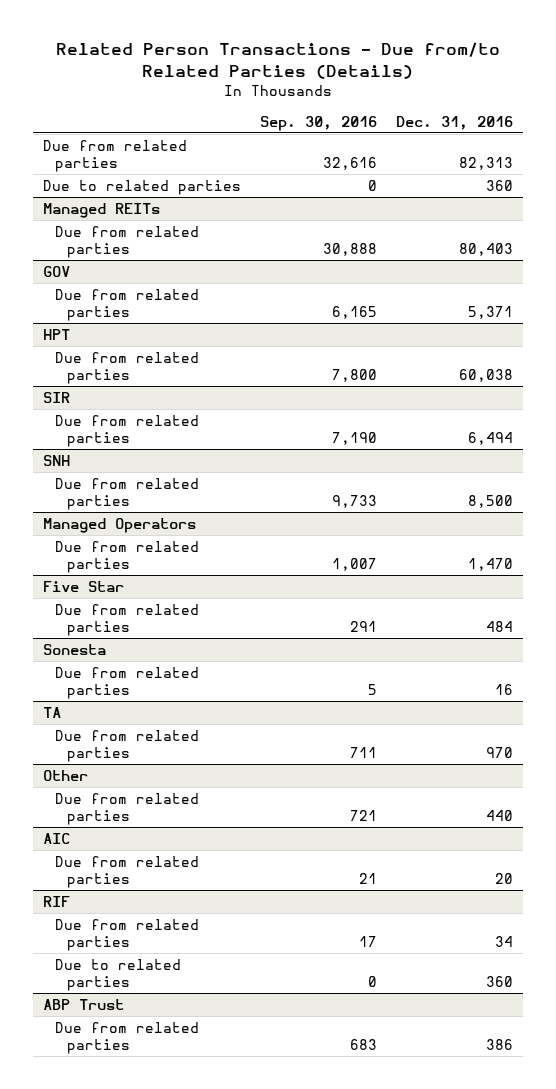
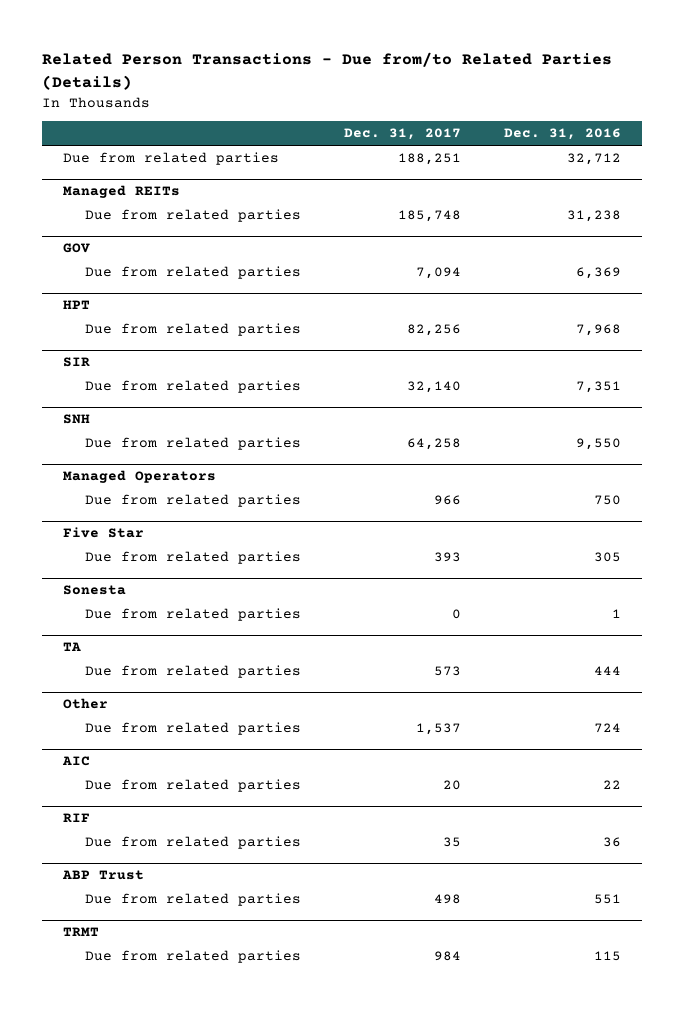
- | Sep. 30, 2016 | Dec. 31, 2016
+ | Dec. 31, 2017 | Dec. 31, 2016
- Due from related parties | 32,616 | 82,313
- Due to related parties | 0 | 360
+ Due from related parties | 188,251 | 32,712
@ Managed REITs
- Due from related parties | 30,888 | 80,403
+ Due from related parties | 185,748 | 31,238
@ GOV
- Due from related parties | 6,165 | 5,371
+ Due from related parties | 7,094 | 6,369
@ HPT
- Due from related parties | 7,800 | 60,038
+ Due from related parties | 82,256 | 7,968
@ SIR
- Due from related parties | 7,190 | 6,494
+ Due from related parties | 32,140 | 7,351
@ SNH
- Due from related parties | 9,733 | 8,500
+ Due from related parties | 64,258 | 9,550
@ Managed Operators
- Due from related parties | 1,007 | 1,470
+ Due from related parties | 966 | 750
@ Five Star
- Due from related parties | 291 | 484
+ Due from related parties | 393 | 305
@ Sonesta
- Due from related parties | 5 | 16
+ Due from related parties | 0 | 1
@ TA
- Due from related parties | 711 | 970
+ Due from related parties | 573 | 444
@ Other
- Due from related parties | 721 | 440
+ Due from related parties | 1,537 | 724
@ AIC
- Due from related parties | 21 | 20
+ Due from related parties | 20 | 22
@ RIF
- Due from related parties | 17 | 34
- Due to related parties | 0 | 360
+ Due from related parties | 35 | 36
@ ABP Trust
- Due from related parties | 683 | 386
+ Due from related parties | 498 | 551
+ TRMT
+ Due from related parties | 984 | 115

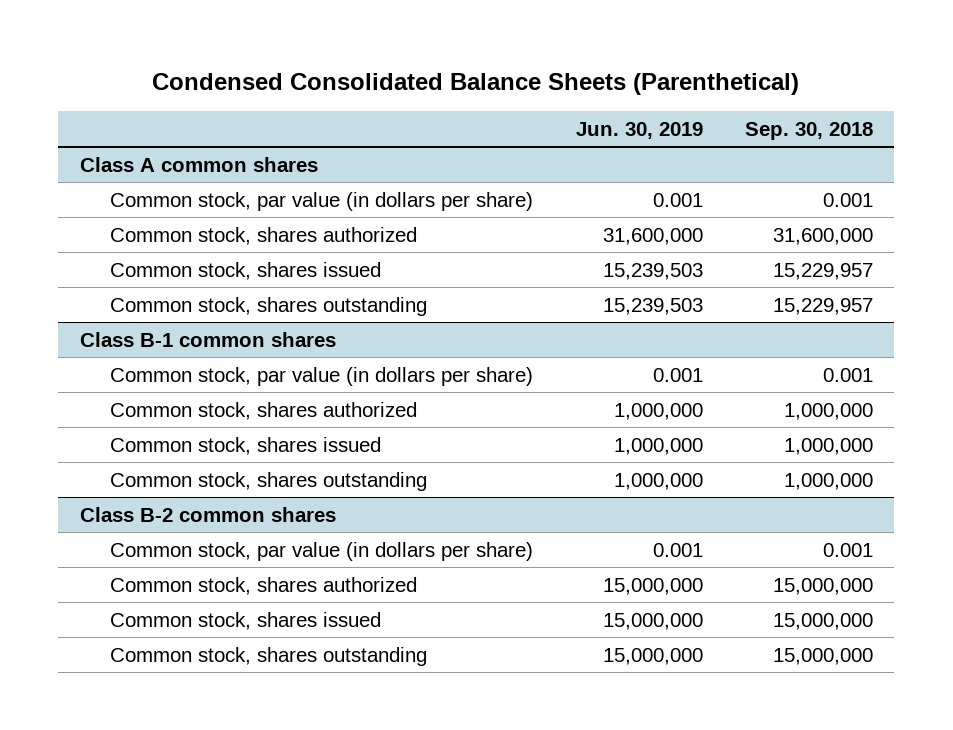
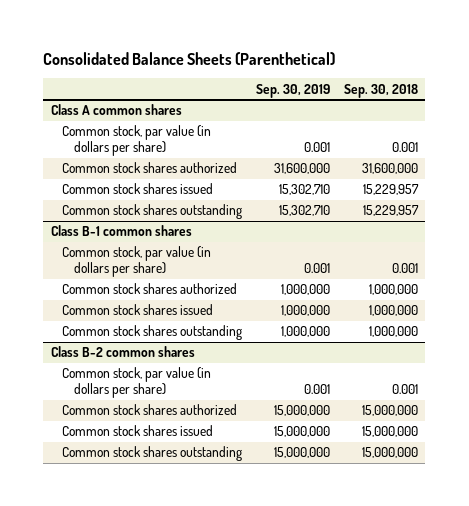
- Condensed Consolidated Balance Sheets (Parenthetical)
+ Consolidated Balance Sheets (Parenthetical)
- | Jun. 30, 2019 | Sep. 30, 2018
+ | Sep. 30, 2019 | Sep. 30, 2018
@ Class A common shares
- Common stock, shares authorized | 31,600,000 | 31,600,000
- Common stock, shares issued | 15,239,503 | 15,229,957
- Common stock, shares outstanding | 15,239,503 | 15,229,957
+ Common stock shares authorized | 31,600,000 | 31,600,000
+ Common stock shares issued | 15,302,710 | 15,229,957
+ Common stock shares outstanding | 15,302,710 | 15,229,957
@ Class B-1 common shares
- Common stock, shares authorized | 1,000,000 | 1,000,000
- Common stock, shares issued | 1,000,000 | 1,000,000
- Common stock, shares outstanding | 1,000,000 | 1,000,000
+ Common stock shares authorized | 1,000,000 | 1,000,000
+ Common stock shares issued | 1,000,000 | 1,000,000
+ Common stock shares outstanding | 1,000,000 | 1,000,000
@ Class B-2 common shares
- Common stock, shares authorized | 15,000,000 | 15,000,000
- Common stock, shares issued | 15,000,000 | 15,000,000
- Common stock, shares outstanding | 15,000,000 | 15,000,000
+ Common stock shares authorized | 15,000,000 | 15,000,000
+ Common stock shares issued | 15,000,000 | 15,000,000
+ Common stock shares outstanding | 15,000,000 | 15,000,000

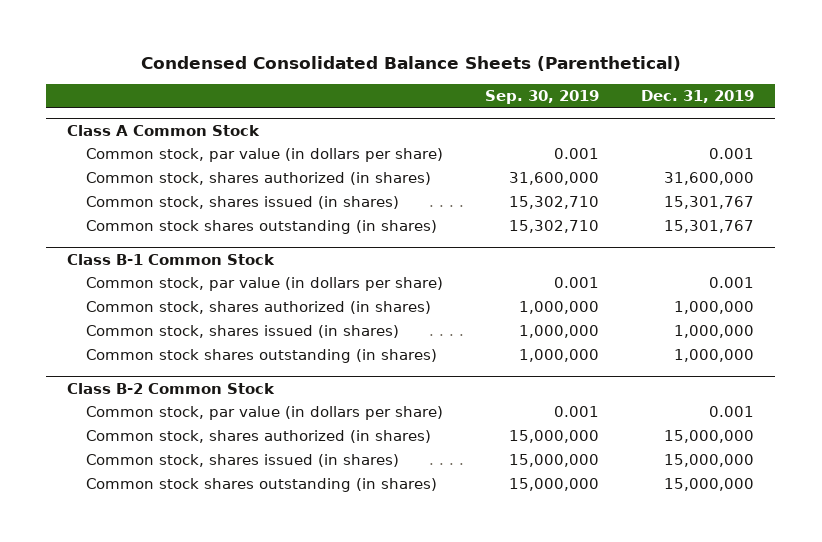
- Consolidated Balance Sheets (Parenthetical)
+ Condensed Consolidated Balance Sheets (Parenthetical)
- | Sep. 30, 2019 | Sep. 30, 2018
+ | Sep. 30, 2019 | Dec. 31, 2019
- Class A common shares
+ Class A Common Stock
- Common stock shares authorized | 31,600,000 | 31,600,000
- Common stock shares issued | 15,302,710 | 15,229,957
- Common stock shares outstanding | 15,302,710 | 15,229,957
- Class B-1 common shares
+ Common stock, shares authorized (in shares) | 31,600,000 | 31,600,000
+ Common stock, shares issued (in shares) | 15,302,710 | 15,301,767
+ Common stock shares outstanding (in shares) | 15,302,710 | 15,301,767
+ Class B-1 Common Stock
- Common stock shares authorized | 1,000,000 | 1,000,000
- Common stock shares issued | 1,000,000 | 1,000,000
- Common stock shares outstanding | 1,000,000 | 1,000,000
- Class B-2 common shares
+ Common stock, shares authorized (in shares) | 1,000,000 | 1,000,000
+ Common stock, shares issued (in shares) | 1,000,000 | 1,000,000
+ Common stock shares outstanding (in shares) | 1,000,000 | 1,000,000
+ Class B-2 Common Stock
- Common stock shares authorized | 15,000,000 | 15,000,000
- Common stock shares issued | 15,000,000 | 15,000,000
- Common stock shares outstanding | 15,000,000 | 15,000,000
+ Common stock, shares authorized (in shares) | 15,000,000 | 15,000,000
+ Common stock, shares issued (in shares) | 15,000,000 | 15,000,000
+ Common stock shares outstanding (in shares) | 15,000,000 | 15,000,000

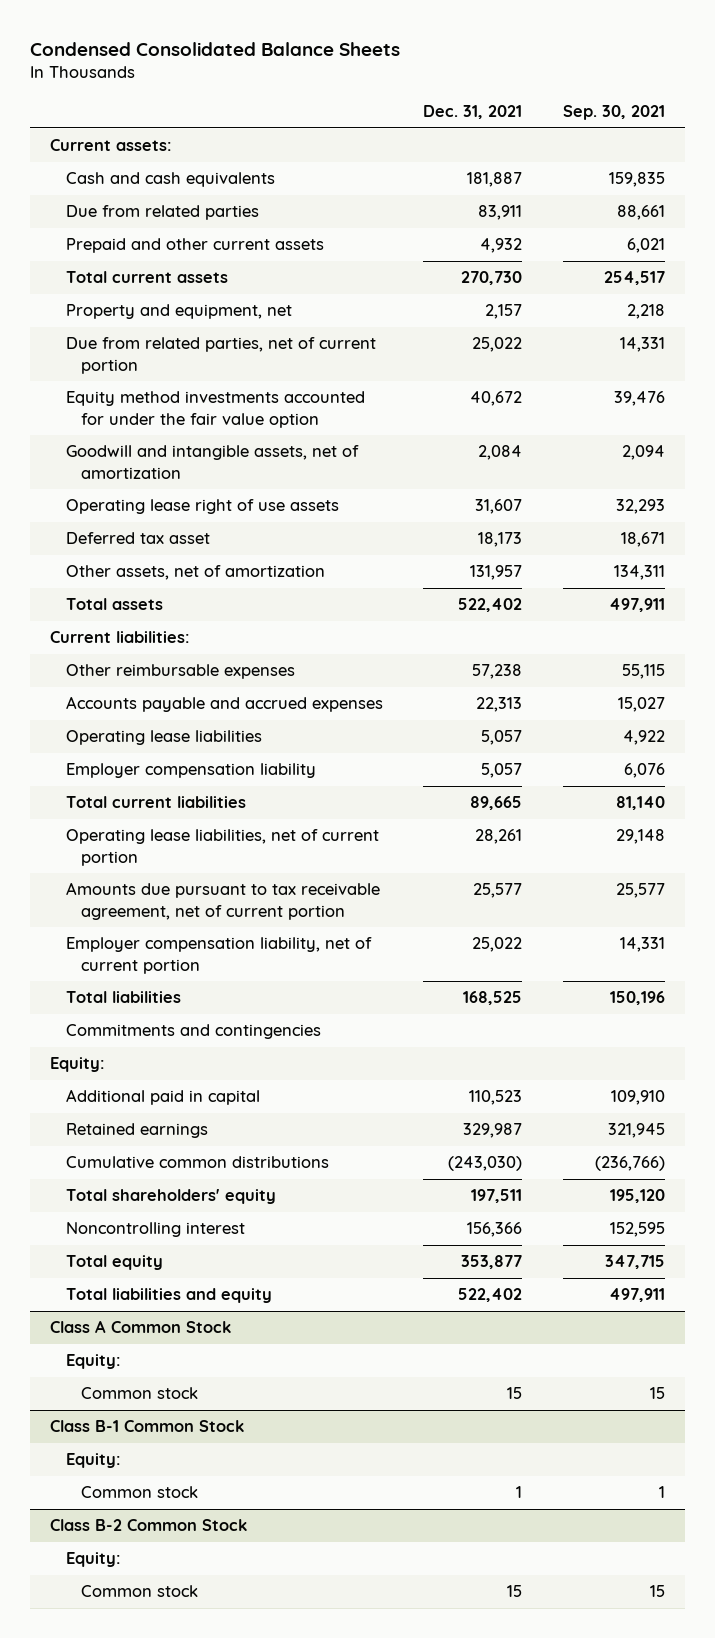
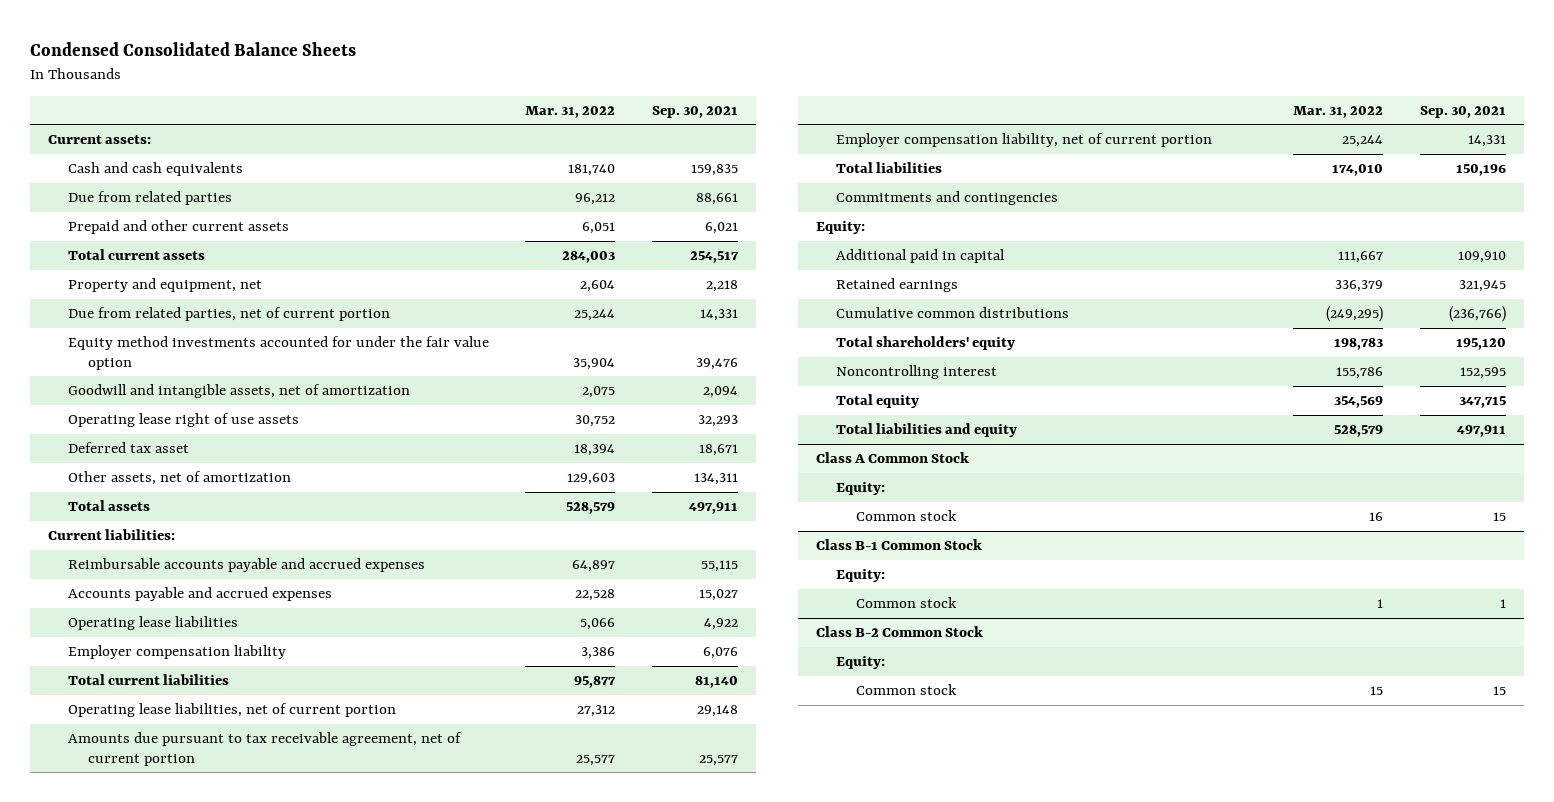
- | Dec. 31, 2021 | Sep. 30, 2021
+ | Mar. 31, 2022 | Sep. 30, 2021
- Other reimbursable expenses | 57,238 | 55,115
+ Reimbursable accounts payable and accrued expenses | 64,897 | 55,115

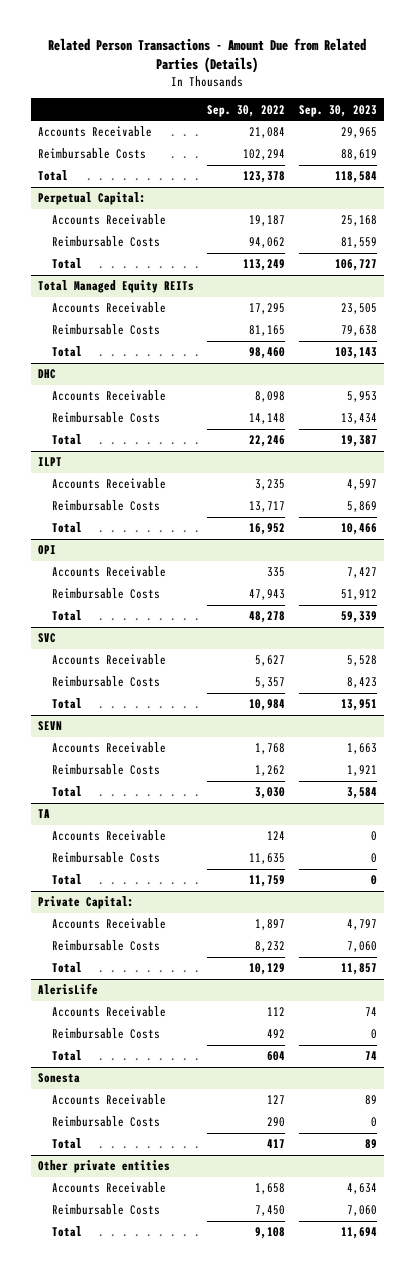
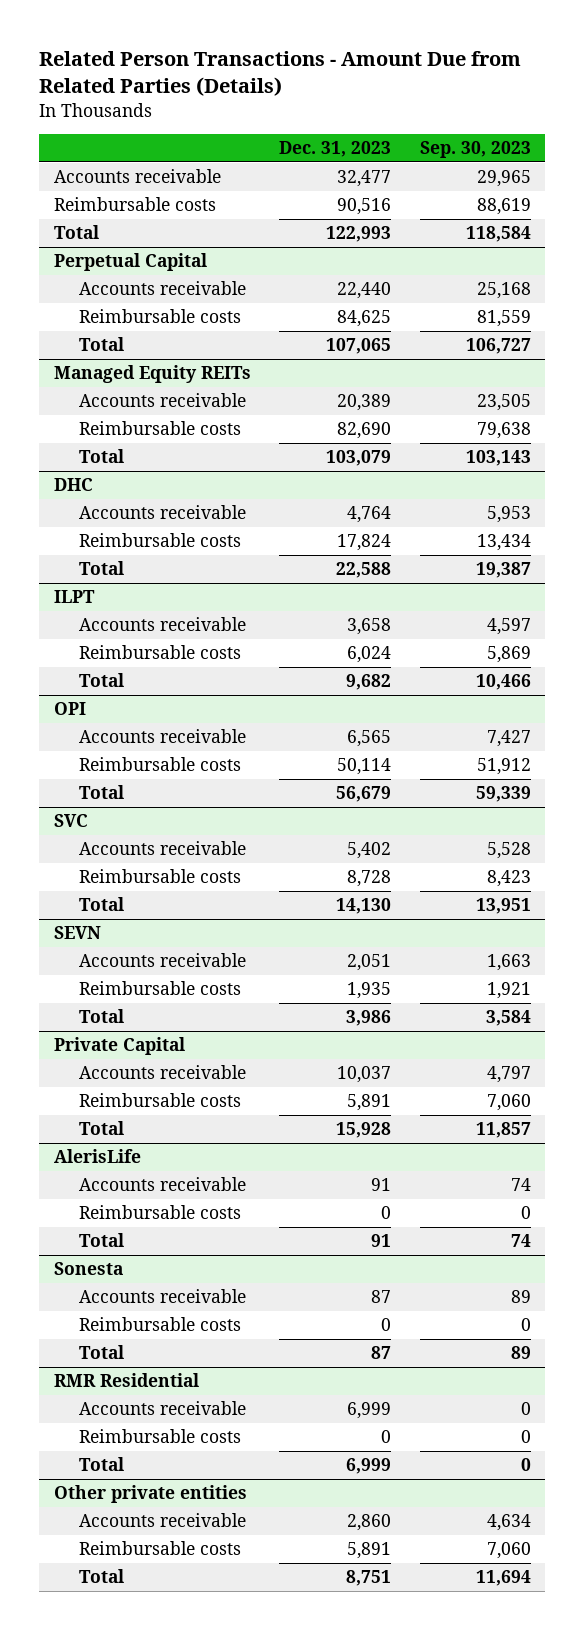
- | Sep. 30, 2022 | Sep. 30, 2023
+ | Dec. 31, 2023 | Sep. 30, 2023
- Accounts Receivable | 21,084 | 29,965
- Reimbursable Costs | 102,294 | 88,619
+ Accounts receivable | 32,477 | 29,965
+ Reimbursable costs | 90,516 | 88,619
- Perpetual Capital:
- Accounts Receivable | 19,187 | 25,168
- Reimbursable Costs | 94,062 | 81,559
+ Perpetual Capital
+ Accounts receivable | 22,440 | 25,168
+ Reimbursable costs | 84,625 | 81,559
- Total Managed Equity REITs
- Accounts Receivable | 17,295 | 23,505
- Reimbursable Costs | 81,165 | 79,638
+ Managed Equity REITs
+ Accounts receivable | 20,389 | 23,505
+ Reimbursable costs | 82,690 | 79,638
@ DHC
- Accounts Receivable | 8,098 | 5,953
- Reimbursable Costs | 14,148 | 13,434
+ Accounts receivable | 4,764 | 5,953
+ Reimbursable costs | 17,824 | 13,434
@ ILPT
- Accounts Receivable | 3,235 | 4,597
- Reimbursable Costs | 13,717 | 5,869
+ Accounts receivable | 3,658 | 4,597
+ Reimbursable costs | 6,024 | 5,869
@ OPI
- Accounts Receivable | 335 | 7,427
- Reimbursable Costs | 47,943 | 51,912
+ Accounts receivable | 6,565 | 7,427
+ Reimbursable costs | 50,114 | 51,912
@ SVC
- Accounts Receivable | 5,627 | 5,528
- Reimbursable Costs | 5,357 | 8,423
+ Accounts receivable | 5,402 | 5,528
+ Reimbursable costs | 8,728 | 8,423
@ SEVN
- Accounts Receivable | 1,768 | 1,663
- Reimbursable Costs | 1,262 | 1,921
+ Accounts receivable | 2,051 | 1,663
+ Reimbursable costs | 1,935 | 1,921
- TA
- Accounts Receivable | 124 | 0
- Reimbursable Costs | 11,635 | 0
- Total | 11,759 | 0
- Private Capital:
- Accounts Receivable | 1,897 | 4,797
- Reimbursable Costs | 8,232 | 7,060
+ Private Capital
+ Accounts receivable | 10,037 | 4,797
+ Reimbursable costs | 5,891 | 7,060
@ AlerisLife
- Accounts Receivable | 112 | 74
- Reimbursable Costs | 492 | 0
+ Accounts receivable | 91 | 74
+ Reimbursable costs | 0 | 0
@ Sonesta
- Accounts Receivable | 127 | 89
- Reimbursable Costs | 290 | 0
+ Accounts receivable | 87 | 89
+ Reimbursable costs | 0 | 0
+ RMR Residential
+ Accounts receivable | 6,999 | 0
+ Reimbursable costs | 0 | 0
+ Total | 6,999 | 0
@ Other private entities
- Accounts Receivable | 1,658 | 4,634
- Reimbursable Costs | 7,450 | 7,060
+ Accounts receivable | 2,860 | 4,634
+ Reimbursable costs | 5,891 | 7,060

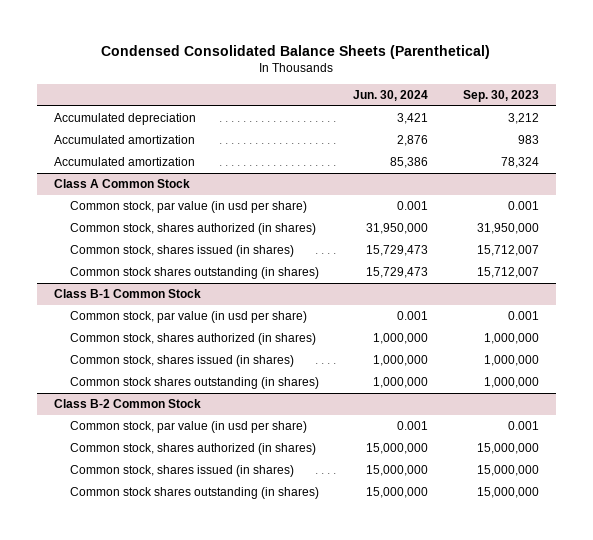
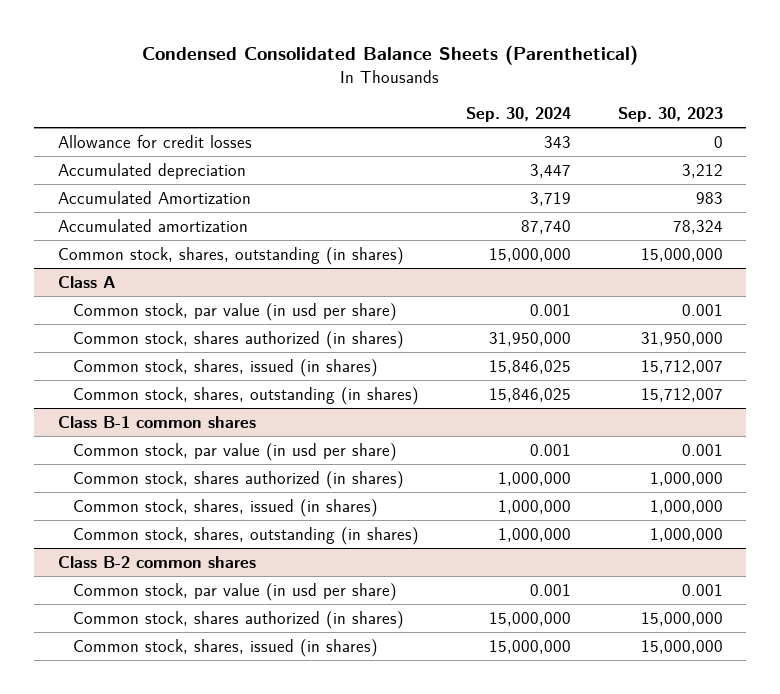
- | Jun. 30, 2024 | Sep. 30, 2023
+ | Sep. 30, 2024 | Sep. 30, 2023
+ Allowance for credit losses | 343 | 0
- Accumulated amortization | 2,876 | 983
+ Accumulated Amortization | 3,719 | 983
- Class A Common Stock
+ Common stock, shares, outstanding (in shares) | 15,000,000 | 15,000,000
+ Class A
- Common stock, shares issued (in shares) | 15,729,473 | 15,712,007
- Common stock shares outstanding (in shares) | 15,729,473 | 15,712,007
- Class B-1 Common Stock
+ Common stock, shares, issued (in shares) | 15,846,025 | 15,712,007
+ Common stock, shares, outstanding (in shares) | 15,846,025 | 15,712,007
+ Class B-1 common shares
- Common stock, shares issued (in shares) | 1,000,000 | 1,000,000
- Common stock shares outstanding (in shares) | 1,000,000 | 1,000,000
- Class B-2 Common Stock
+ Common stock, shares, issued (in shares) | 1,000,000 | 1,000,000
+ Common stock, shares, outstanding (in shares) | 1,000,000 | 1,000,000
+ Class B-2 common shares
- Common stock, shares issued (in shares) | 15,000,000 | 15,000,000
- Common stock shares outstanding (in shares) | 15,000,000 | 15,000,000
+ Common stock, shares, issued (in shares) | 15,000,000 | 15,000,000

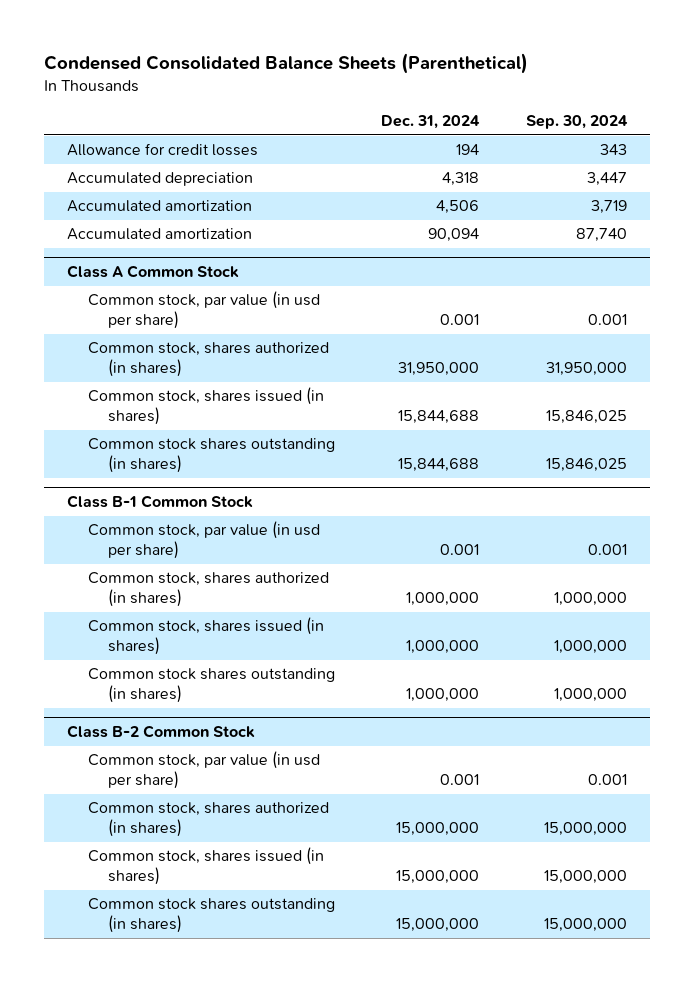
- | Sep. 30, 2024 | Sep. 30, 2023
+ | Dec. 31, 2024 | Sep. 30, 2024
- Accumulated Amortization | 3,719 | 983
+ Accumulated amortization | 4,506 | 3,719
- Common stock, shares, outstanding (in shares) | 15,000,000 | 15,000,000
- Class A
+ Class A Common Stock
- Common stock, shares, issued (in shares) | 15,846,025 | 15,712,007
- Common stock, shares, outstanding (in shares) | 15,846,025 | 15,712,007
- Class B-1 common shares
+ Common stock, shares issued (in shares) | 15,844,688 | 15,846,025
+ Common stock shares outstanding (in shares) | 15,844,688 | 15,846,025
+ Class B-1 Common Stock
- Common stock, shares, issued (in shares) | 1,000,000 | 1,000,000
- Common stock, shares, outstanding (in shares) | 1,000,000 | 1,000,000
- Class B-2 common shares
+ Common stock, shares issued (in shares) | 1,000,000 | 1,000,000
+ Common stock shares outstanding (in shares) | 1,000,000 | 1,000,000
+ Class B-2 Common Stock
- Common stock, shares, issued (in shares) | 15,000,000 | 15,000,000
+ Common stock, shares issued (in shares) | 15,000,000 | 15,000,000
+ Common stock shares outstanding (in shares) | 15,000,000 | 15,000,000

